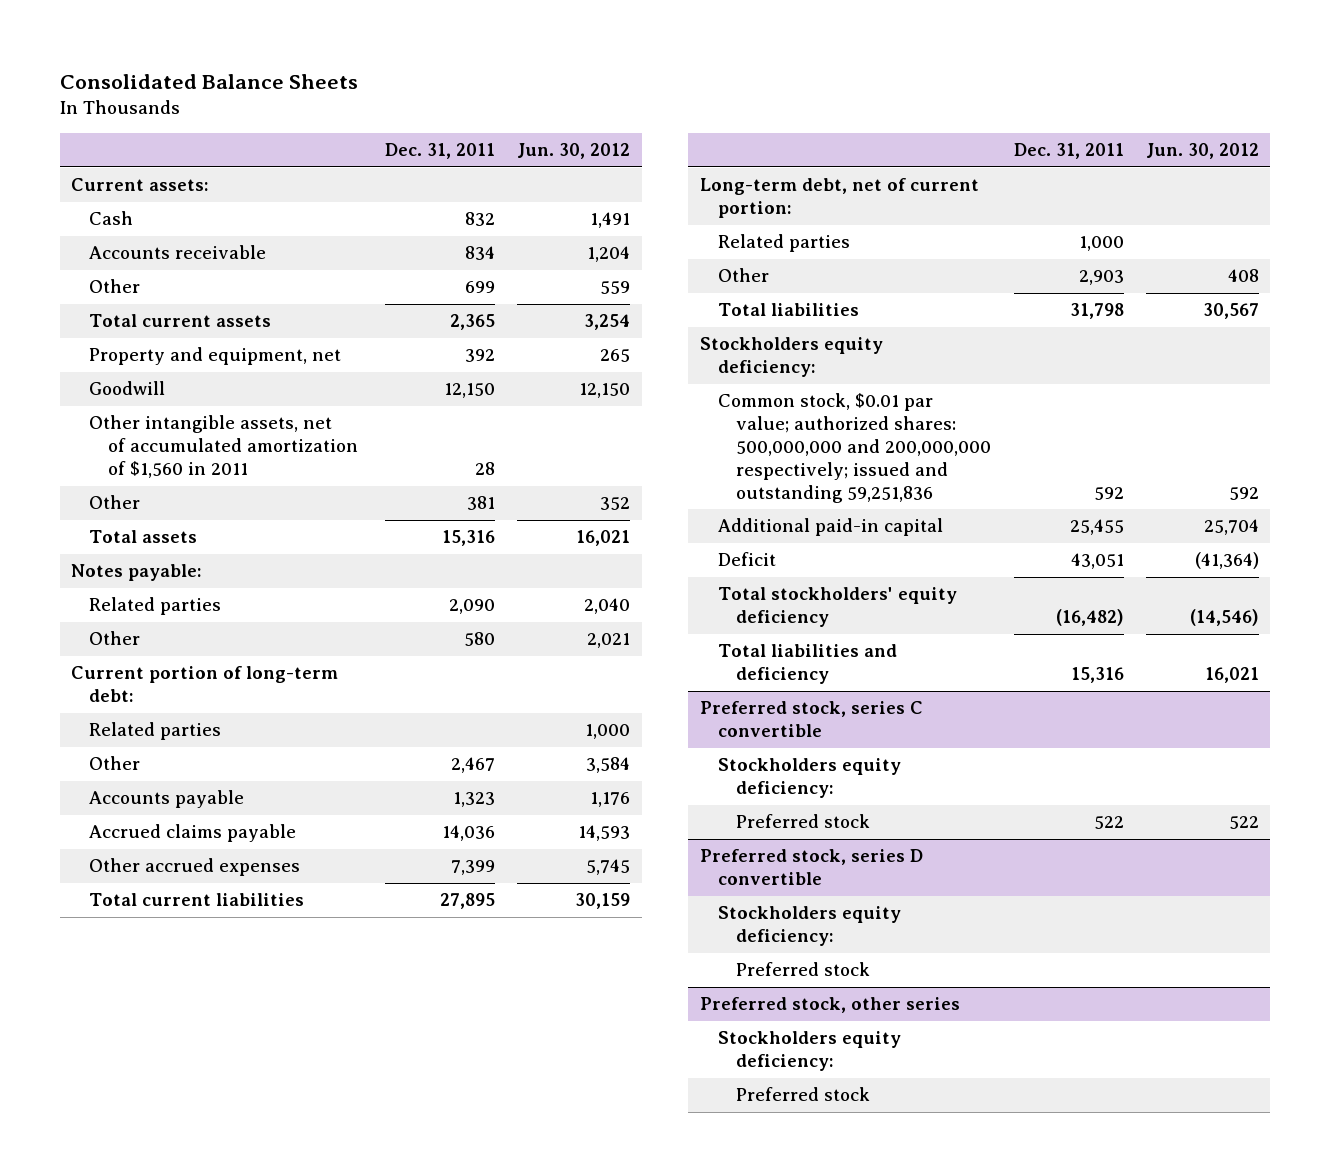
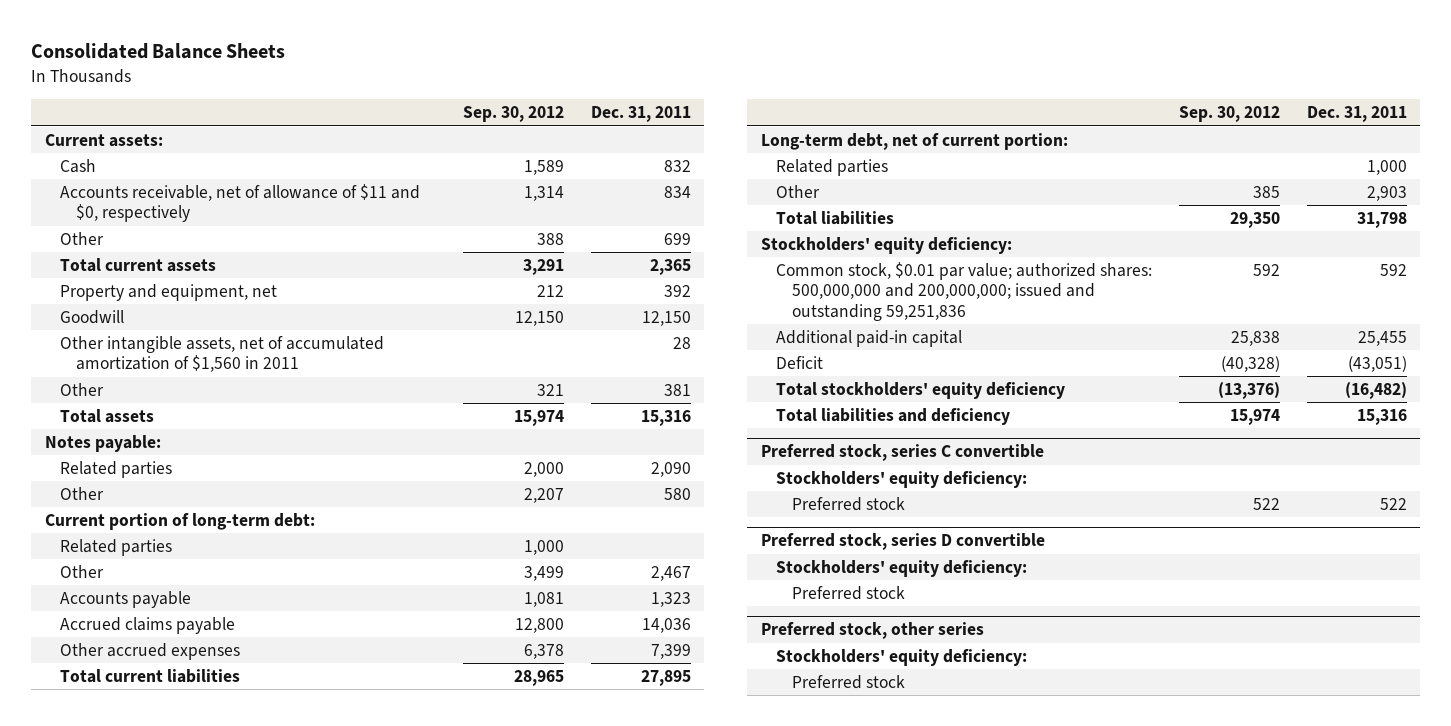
- | Dec. 31, 2011 | Jun. 30, 2012
+ | Sep. 30, 2012 | Dec. 31, 2011
- Accounts receivable | 834 | 1,204
+ Accounts receivable, net of allowance of $11 and $0, respectively | 1,314 | 834
- Stockholders equity deficiency:
- Common stock, $0.01 par value; authorized shares: 500,000,000 and 200,000,000 respectively; issued and outstanding 59,251,836 | 592 | 592
+ Stockholders' equity deficiency:
+ Common stock, $0.01 par value; authorized shares: 500,000,000 and 200,000,000; issued and outstanding 59,251,836 | 592 | 592
- Deficit | 43,051 | (41,364)
+ Deficit | (40,328) | (43,051)
@ Preferred stock, series C convertible
- Stockholders equity deficiency:
+ Stockholders' equity deficiency:
@ Preferred stock, series D convertible
- Stockholders equity deficiency:
+ Stockholders' equity deficiency:
@ Preferred stock, other series
- Stockholders equity deficiency:
+ Stockholders' equity deficiency:

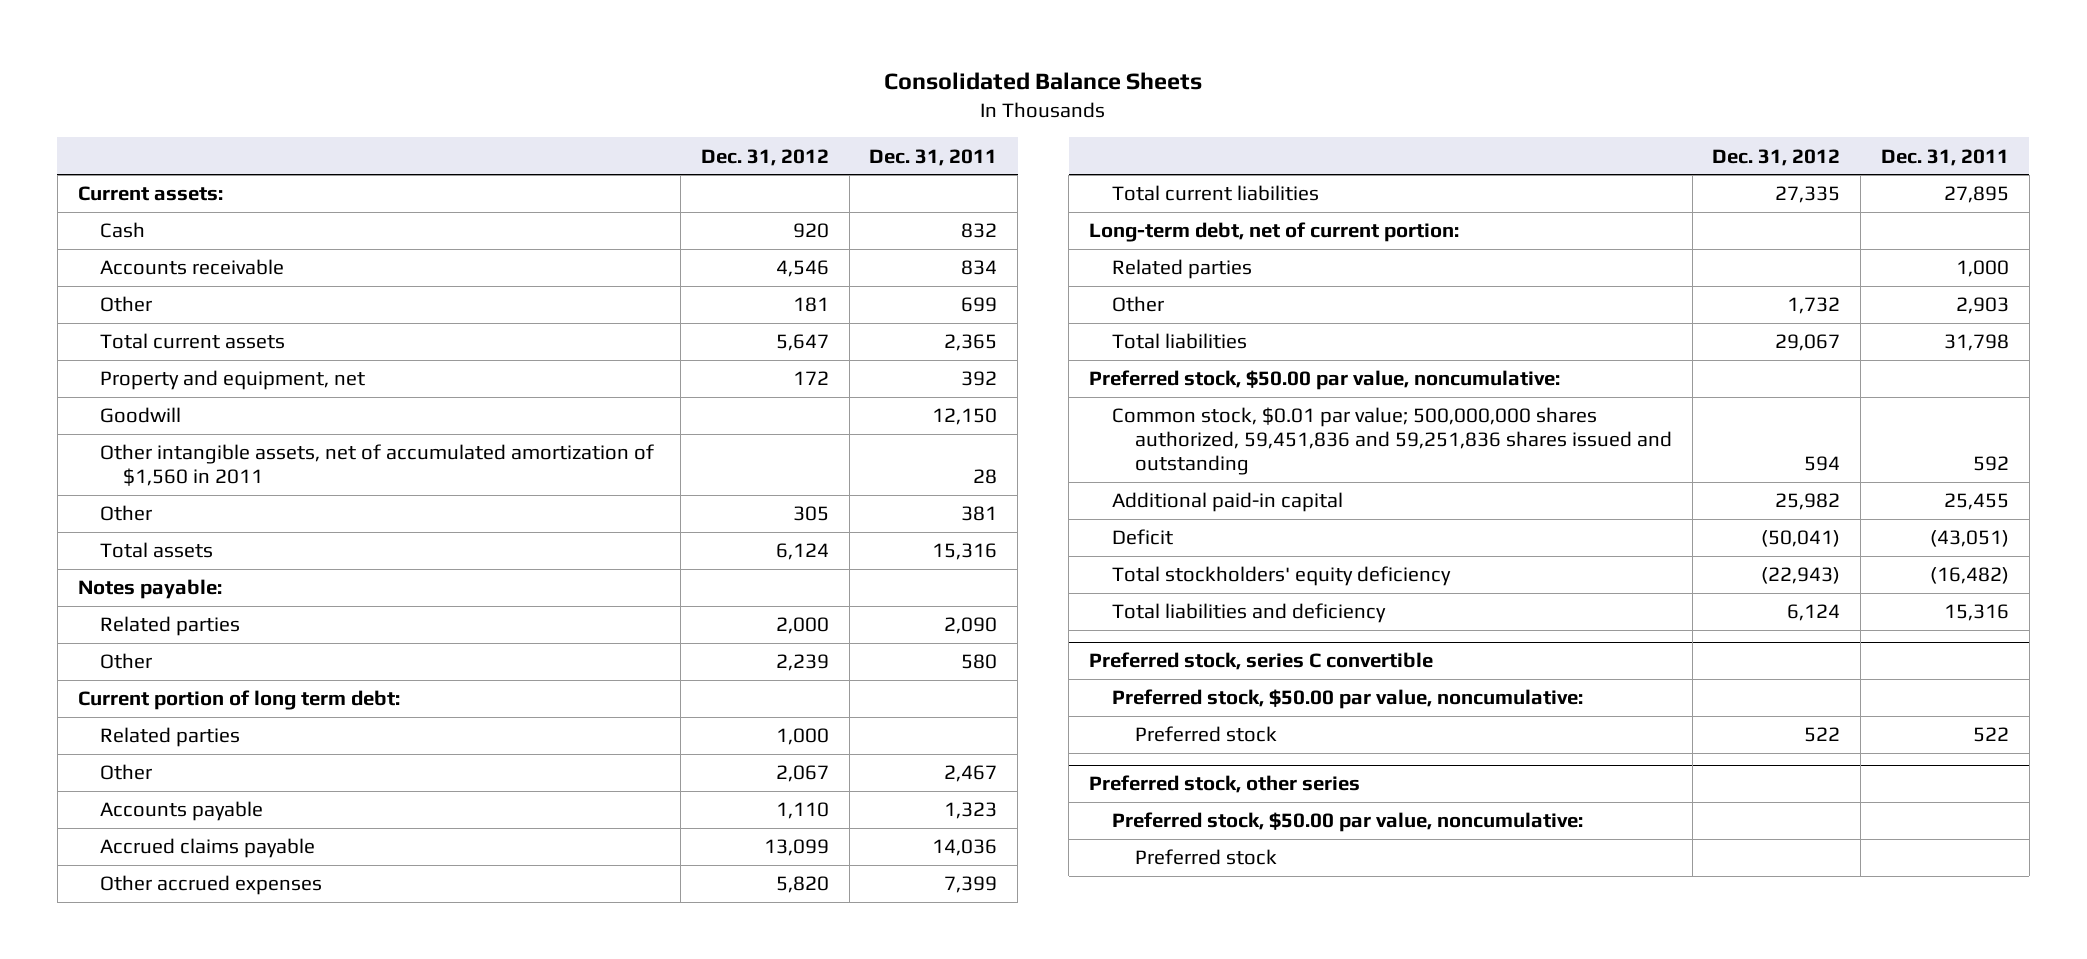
- | Sep. 30, 2012 | Dec. 31, 2011
+ | Dec. 31, 2012 | Dec. 31, 2011
- Accounts receivable, net of allowance of $11 and $0, respectively | 1,314 | 834
+ Accounts receivable | 4,546 | 834
- Current portion of long-term debt:
+ Current portion of long term debt:
- Stockholders' equity deficiency:
- Common stock, $0.01 par value; authorized shares: 500,000,000 and 200,000,000; issued and outstanding 59,251,836 | 592 | 592
+ Preferred stock, $50.00 par value, noncumulative:
+ Common stock, $0.01 par value; 500,000,000 shares authorized, 59,451,836 and 59,251,836 shares issued and outstanding | 594 | 592
@ Preferred stock, series C convertible
- Stockholders' equity deficiency:
+ Preferred stock, $50.00 par value, noncumulative:
- Preferred stock, series D convertible
- Stockholders' equity deficiency:
- Preferred stock
@ Preferred stock, other series
- Stockholders' equity deficiency:
+ Preferred stock, $50.00 par value, noncumulative:

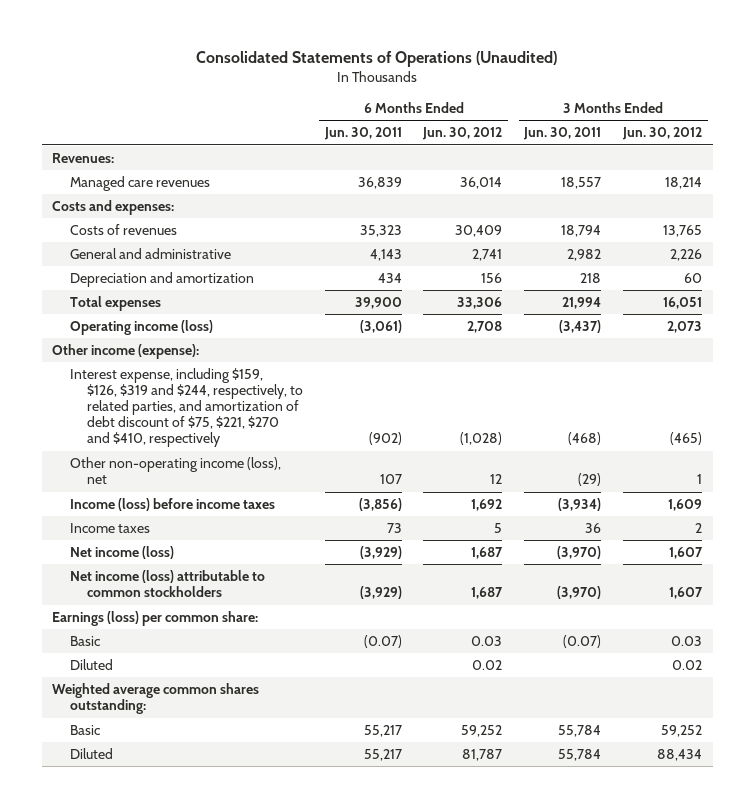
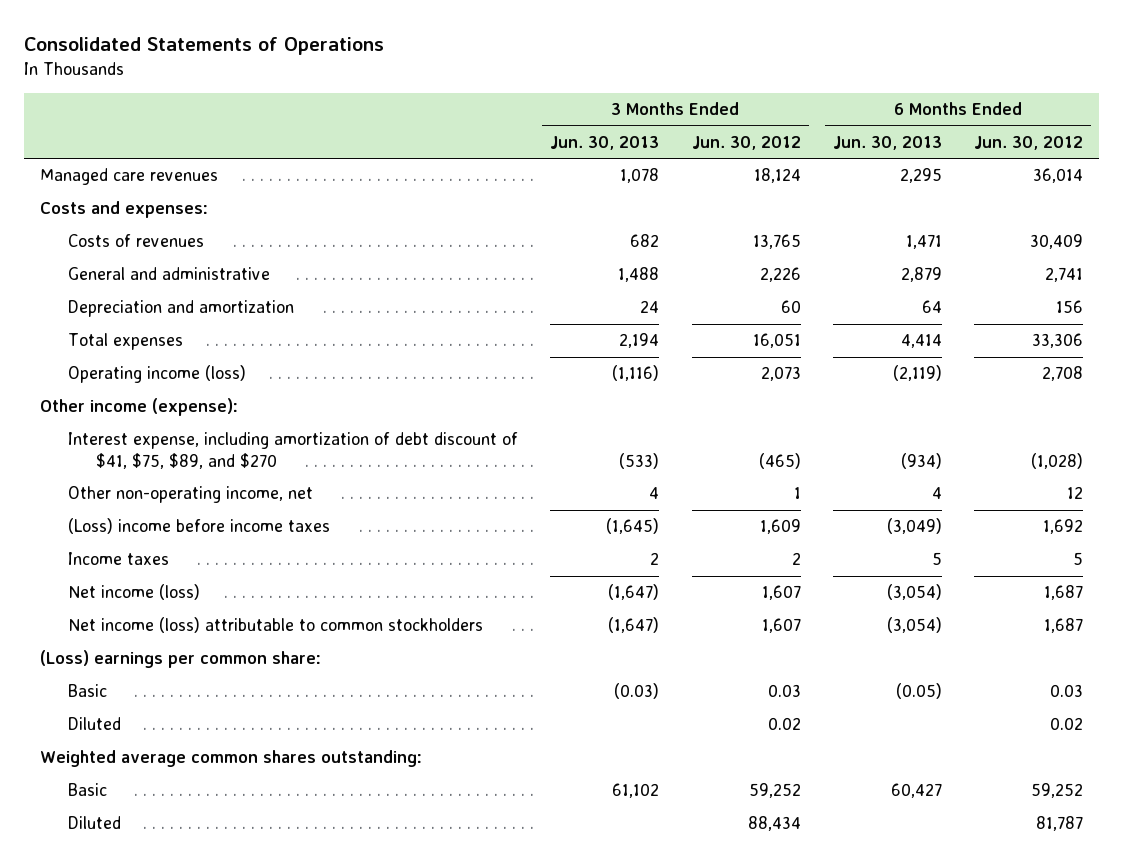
- Consolidated Statements of Operations (Unaudited)
+ Consolidated Statements of Operations
- | 6 Months Ended Jun. 30, 2011 | 6 Months Ended Jun. 30, 2012 | 3 Months Ended Jun. 30, 2011 | 3 Months Ended Jun. 30, 2012
+ | 3 Months Ended Jun. 30, 2013 | 3 Months Ended Jun. 30, 2012 | 6 Months Ended Jun. 30, 2013 | 6 Months Ended Jun. 30, 2012
- Revenues:
- Managed care revenues | 36,839 | 36,014 | 18,557 | 18,214
+ Managed care revenues | 1,078 | 18,124 | 2,295 | 36,014
- Interest expense, including $159, $126, $319 and $244, respectively, to related parties, and amortization of debt discount of $75, $221, $270 and $410, respectively | (902) | (1,028) | (468) | (465)
- Other non-operating income (loss), net | 107 | 12 | (29) | 1
- Income (loss) before income taxes | (3,856) | 1,692 | (3,934) | 1,609
+ Interest expense, including amortization of debt discount of $41, $75, $89, and $270 | (533) | (465) | (934) | (1,028)
+ Other non-operating income, net | 4 | 1 | 4 | 12
+ (Loss) income before income taxes | (1,645) | 1,609 | (3,049) | 1,692
- Earnings (loss) per common share:
+ (Loss) earnings per common share:

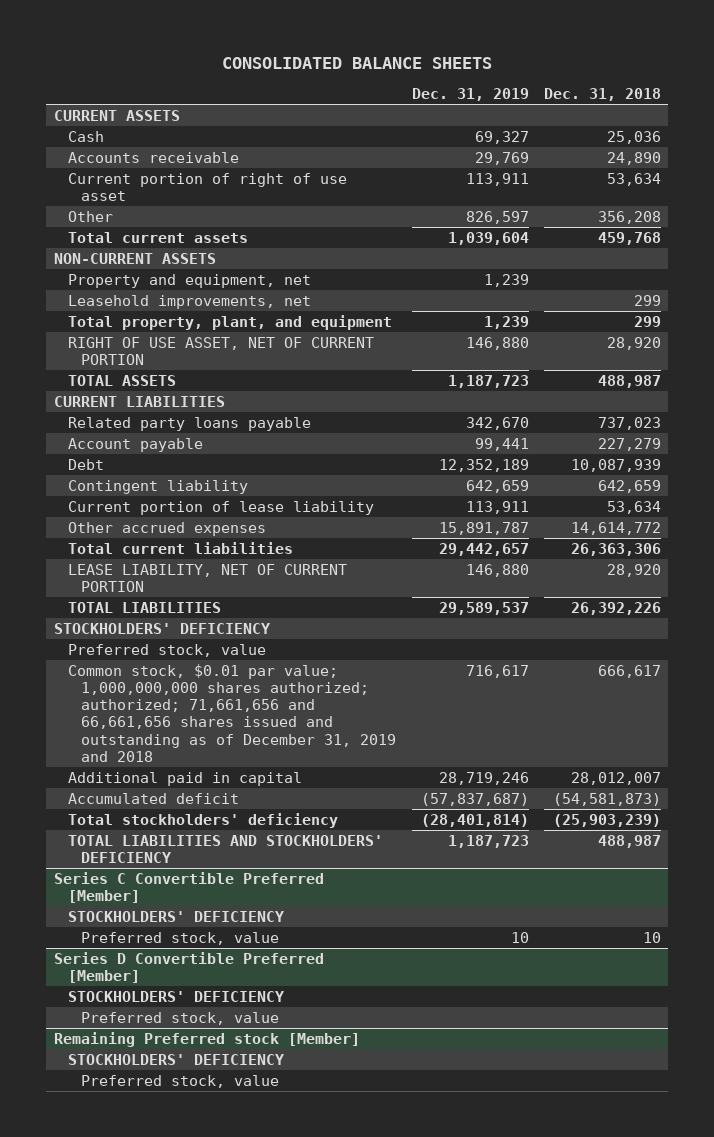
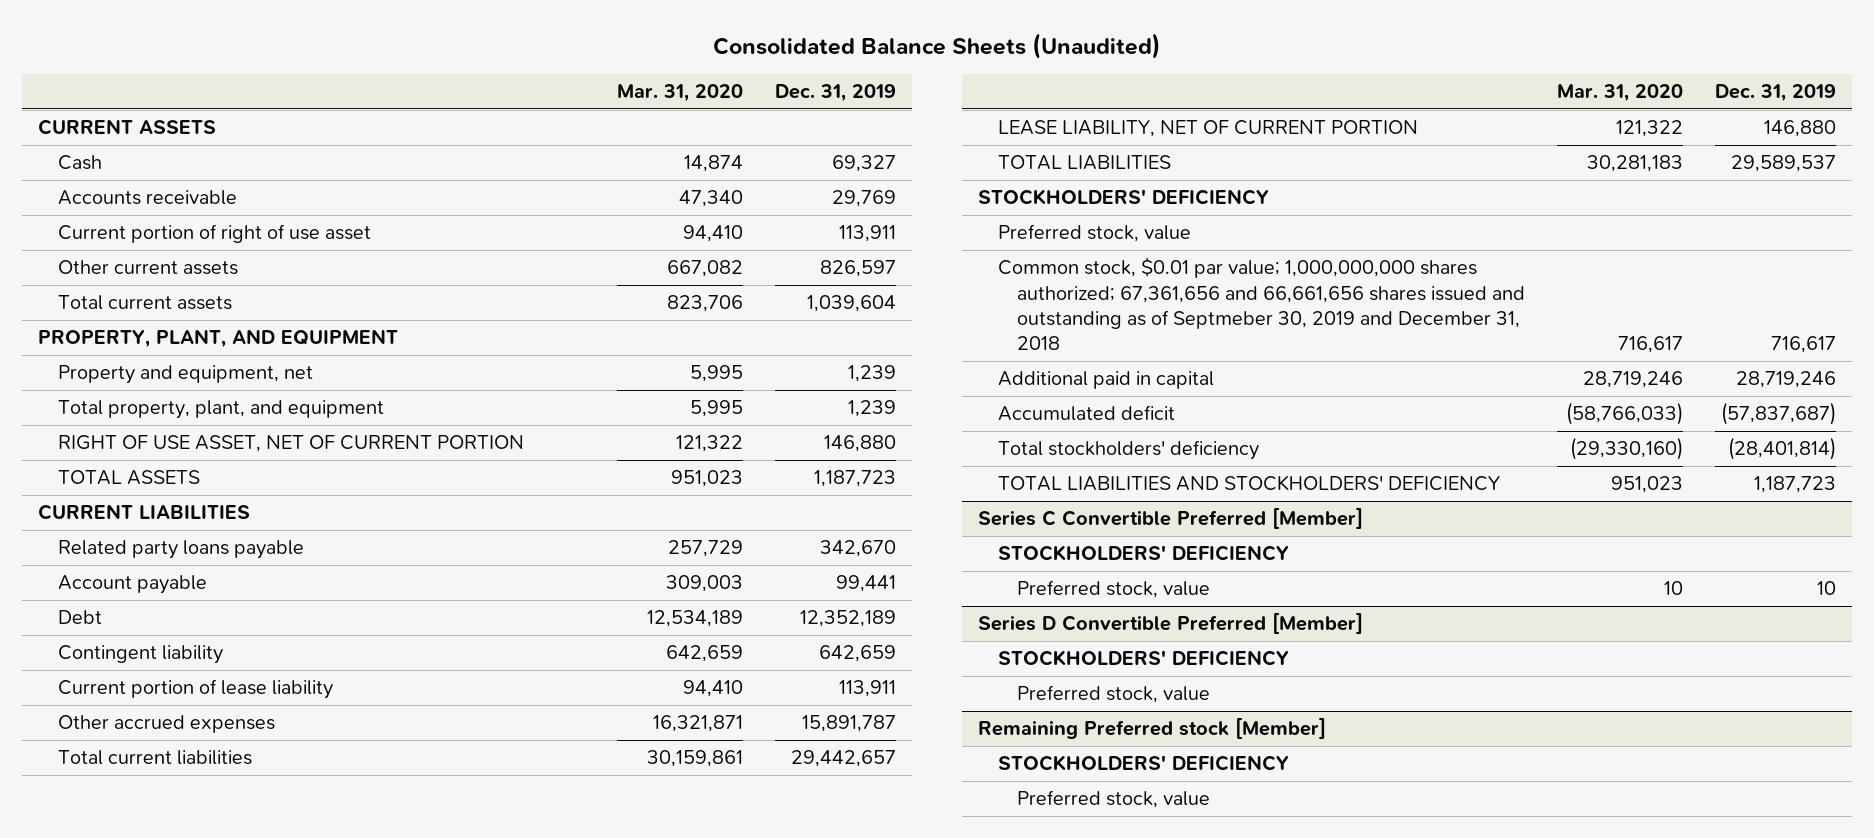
- CONSOLIDATED BALANCE SHEETS
+ Consolidated Balance Sheets (Unaudited)
- | Dec. 31, 2019 | Dec. 31, 2018
+ | Mar. 31, 2020 | Dec. 31, 2019
- Other | 826,597 | 356,208
+ Other current assets | 667,082 | 826,597
- NON-CURRENT ASSETS
+ PROPERTY, PLANT, AND EQUIPMENT
- Leasehold improvements, net | | 299
- Common stock, $0.01 par value; 1,000,000,000 shares authorized; authorized; 71,661,656 and 66,661,656 shares issued and outstanding as of December 31, 2019 and 2018 | 716,617 | 666,617
+ Common stock, $0.01 par value; 1,000,000,000 shares authorized; 67,361,656 and 66,661,656 shares issued and outstanding as of Septmeber 30, 2019 and December 31, 2018 | 716,617 | 716,617

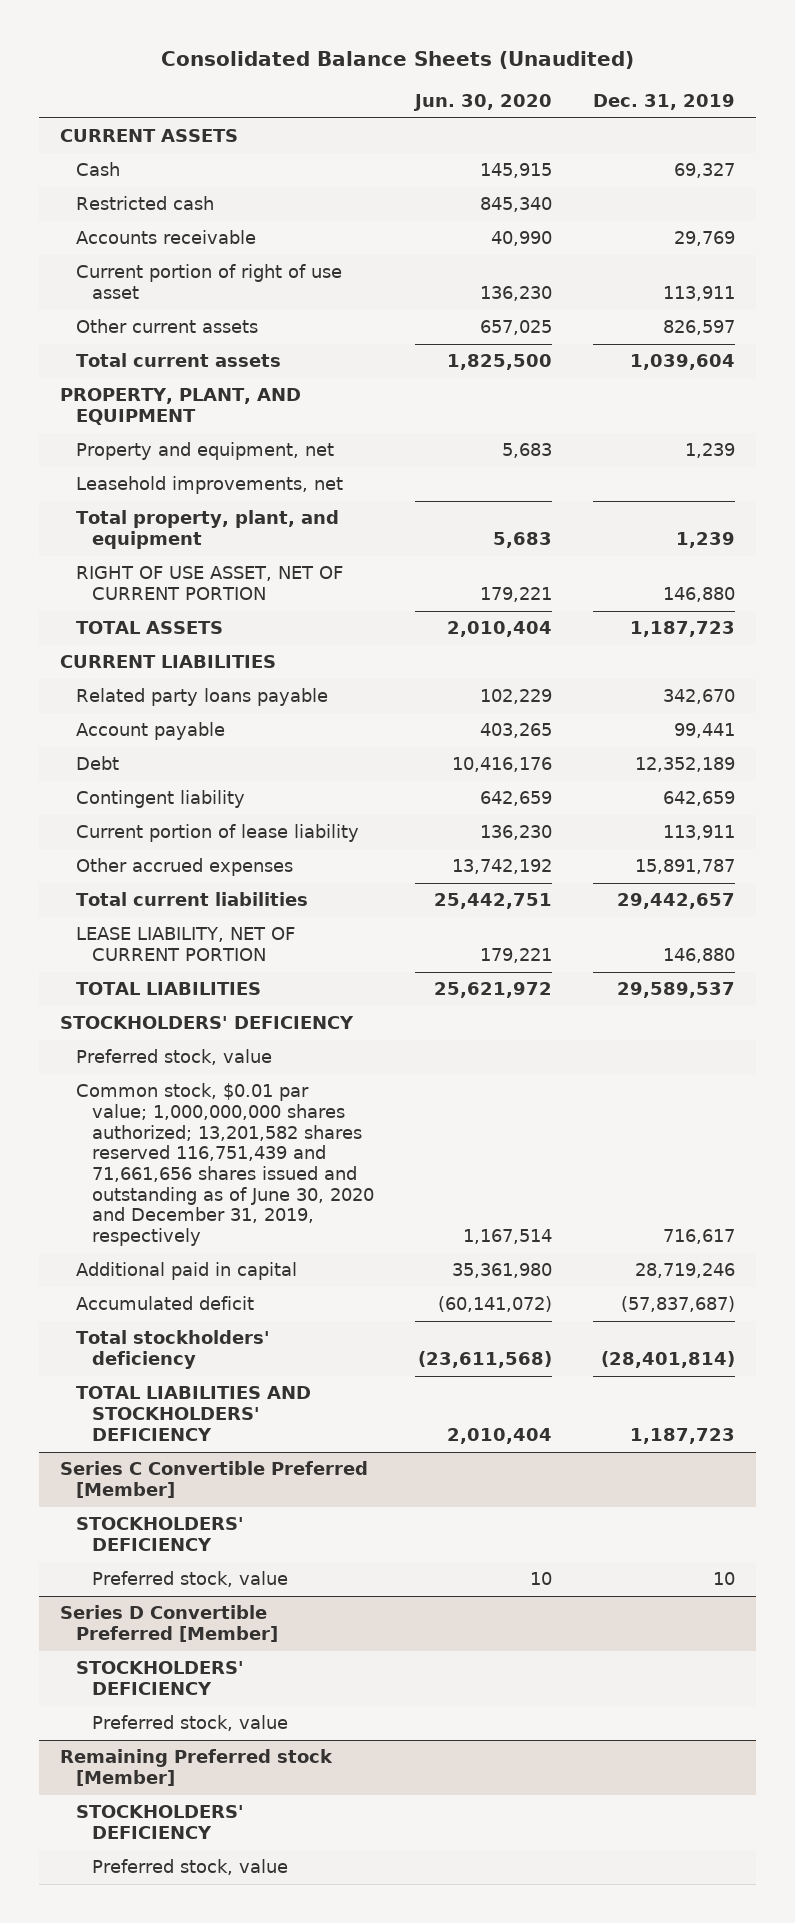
- | Mar. 31, 2020 | Dec. 31, 2019
+ | Jun. 30, 2020 | Dec. 31, 2019
+ Restricted cash | 845,340 |
+ Leasehold improvements, net
- Common stock, $0.01 par value; 1,000,000,000 shares authorized; 67,361,656 and 66,661,656 shares issued and outstanding as of Septmeber 30, 2019 and December 31, 2018 | 716,617 | 716,617
+ Common stock, $0.01 par value; 1,000,000,000 shares authorized; 13,201,582 shares reserved 116,751,439 and 71,661,656 shares issued and outstanding as of June 30, 2020 and December 31, 2019, respectively | 1,167,514 | 716,617

